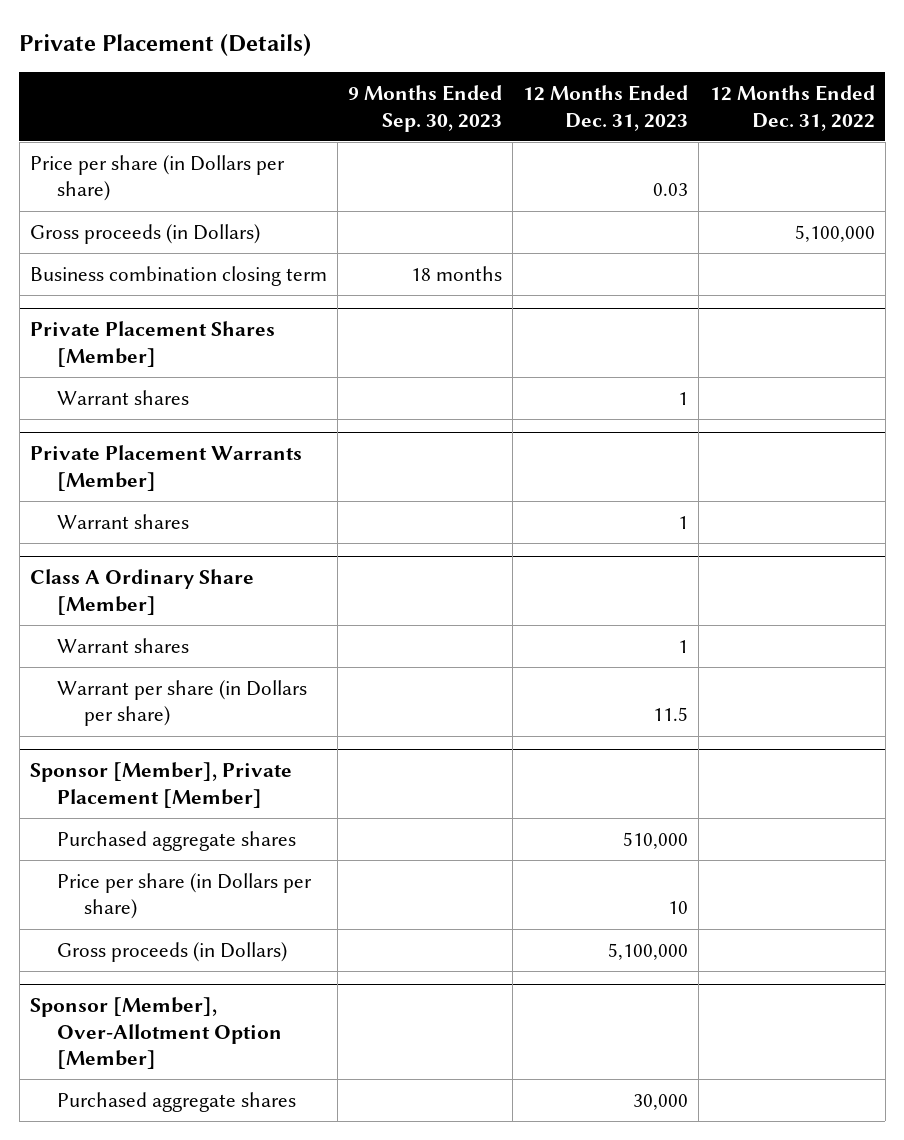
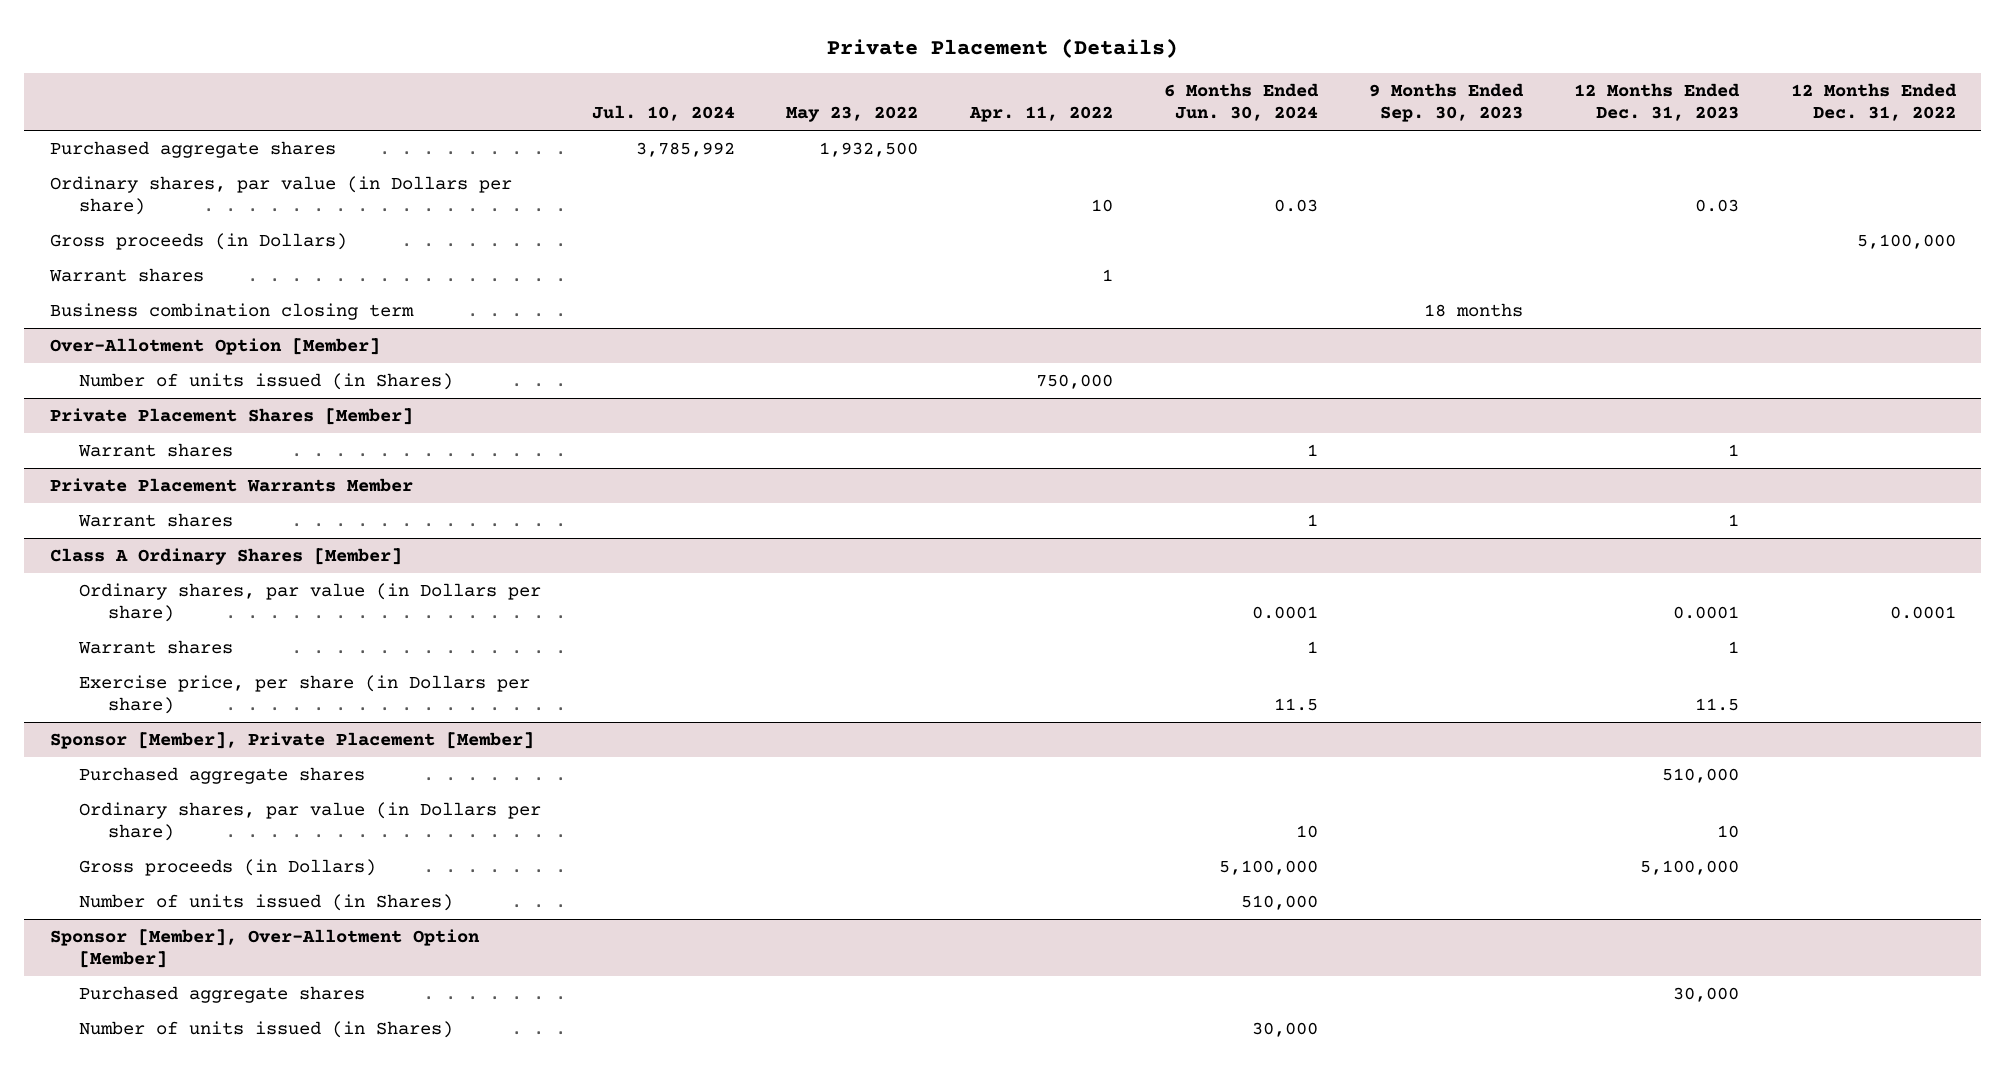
- | 9 Months Ended Sep. 30, 2023 | 12 Months Ended Dec. 31, 2023 | 12 Months Ended Dec. 31, 2022
+ | Jul. 10, 2024 | May 23, 2022 | Apr. 11, 2022 | 6 Months Ended Jun. 30, 2024 | 9 Months Ended Sep. 30, 2023 | 12 Months Ended Dec. 31, 2023 | 12 Months Ended Dec. 31, 2022
- Price per share (in Dollars per share) | | 0.03 |
+ Purchased aggregate shares | 3,785,992 | 1,932,500 | | | | |
+ Ordinary shares, par value (in Dollars per share) | | | 10 | 0.03 | | 0.03 |
+ Warrant shares | | | 1 | | | |
+ Over-Allotment Option [Member]
+ Number of units issued (in Shares) | | | 750,000 | | | |
- Private Placement Warrants [Member]
+ Private Placement Warrants Member
- Class A Ordinary Share [Member]
+ Class A Ordinary Shares [Member]
+ Ordinary shares, par value (in Dollars per share) | | | | 0.0001 | | 0.0001 | 0.0001
- Warrant per share (in Dollars per share) | | 11.5 |
+ Exercise price, per share (in Dollars per share) | | | | 11.5 | | 11.5 |
@ Sponsor [Member], Private Placement [Member]
- Price per share (in Dollars per share) | | 10 |
+ Ordinary shares, par value (in Dollars per share) | | | | 10 | | 10 |
+ Number of units issued (in Shares) | | | | 510,000 | | |
@ Sponsor [Member], Over-Allotment Option [Member]
+ Number of units issued (in Shares) | | | | 30,000 | | |

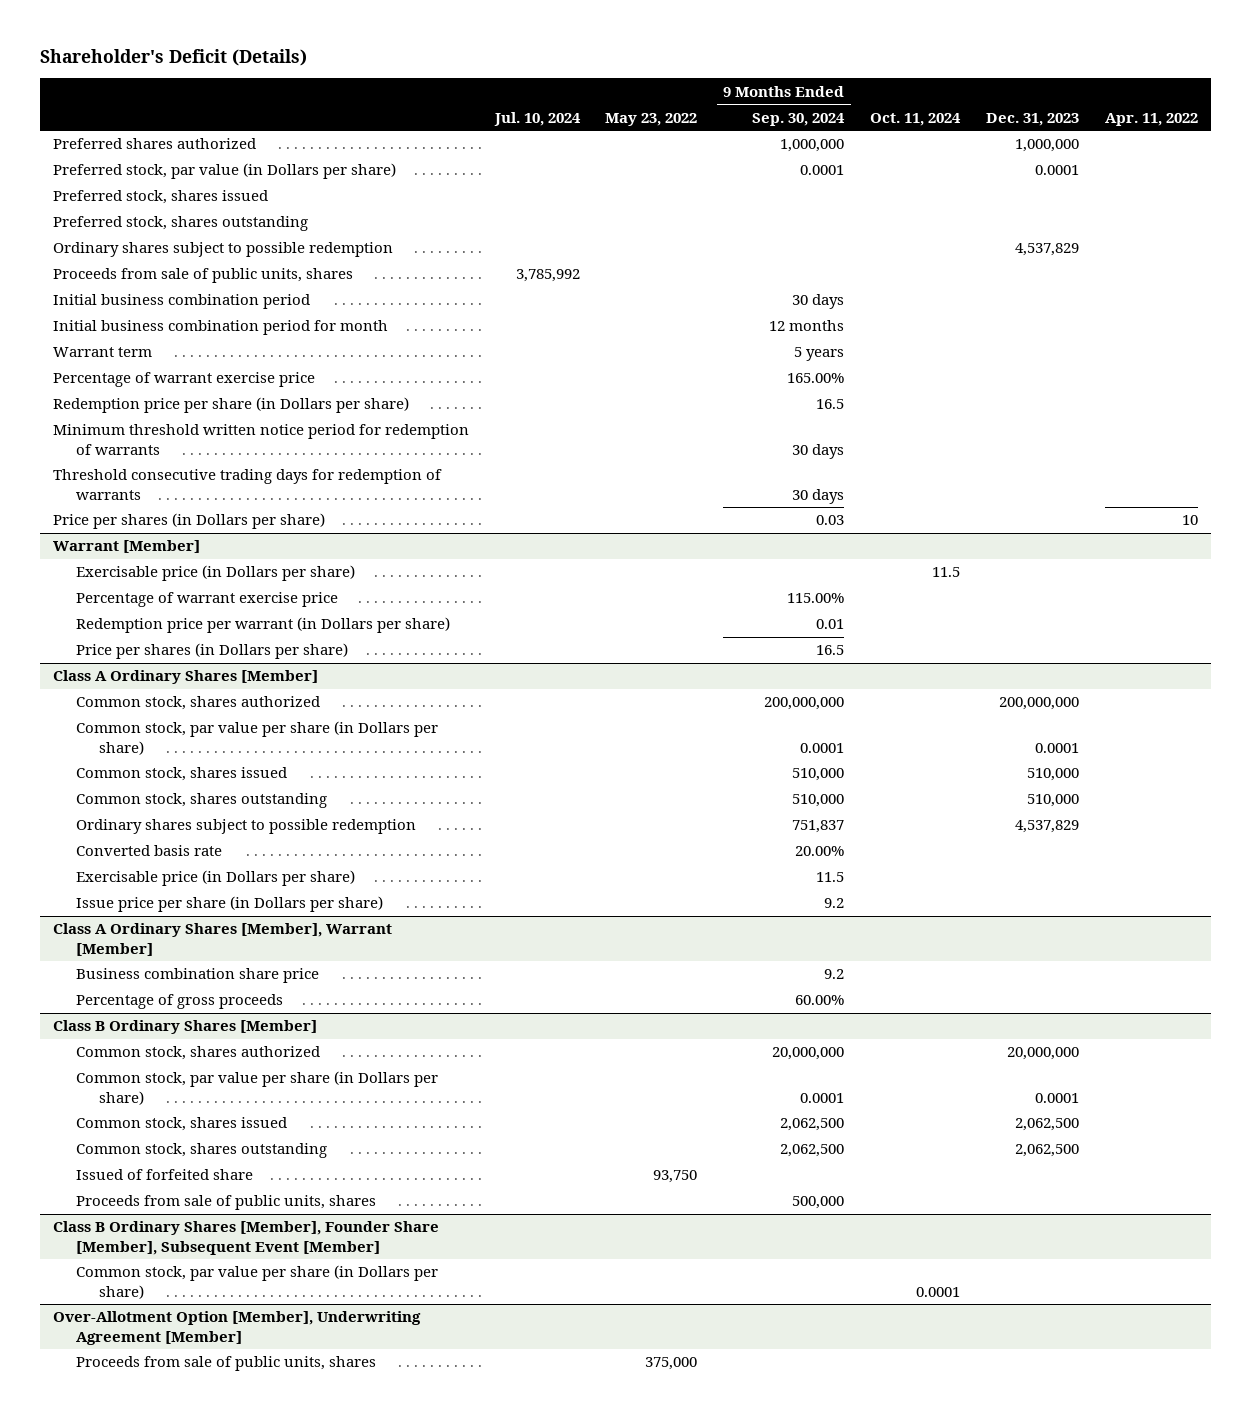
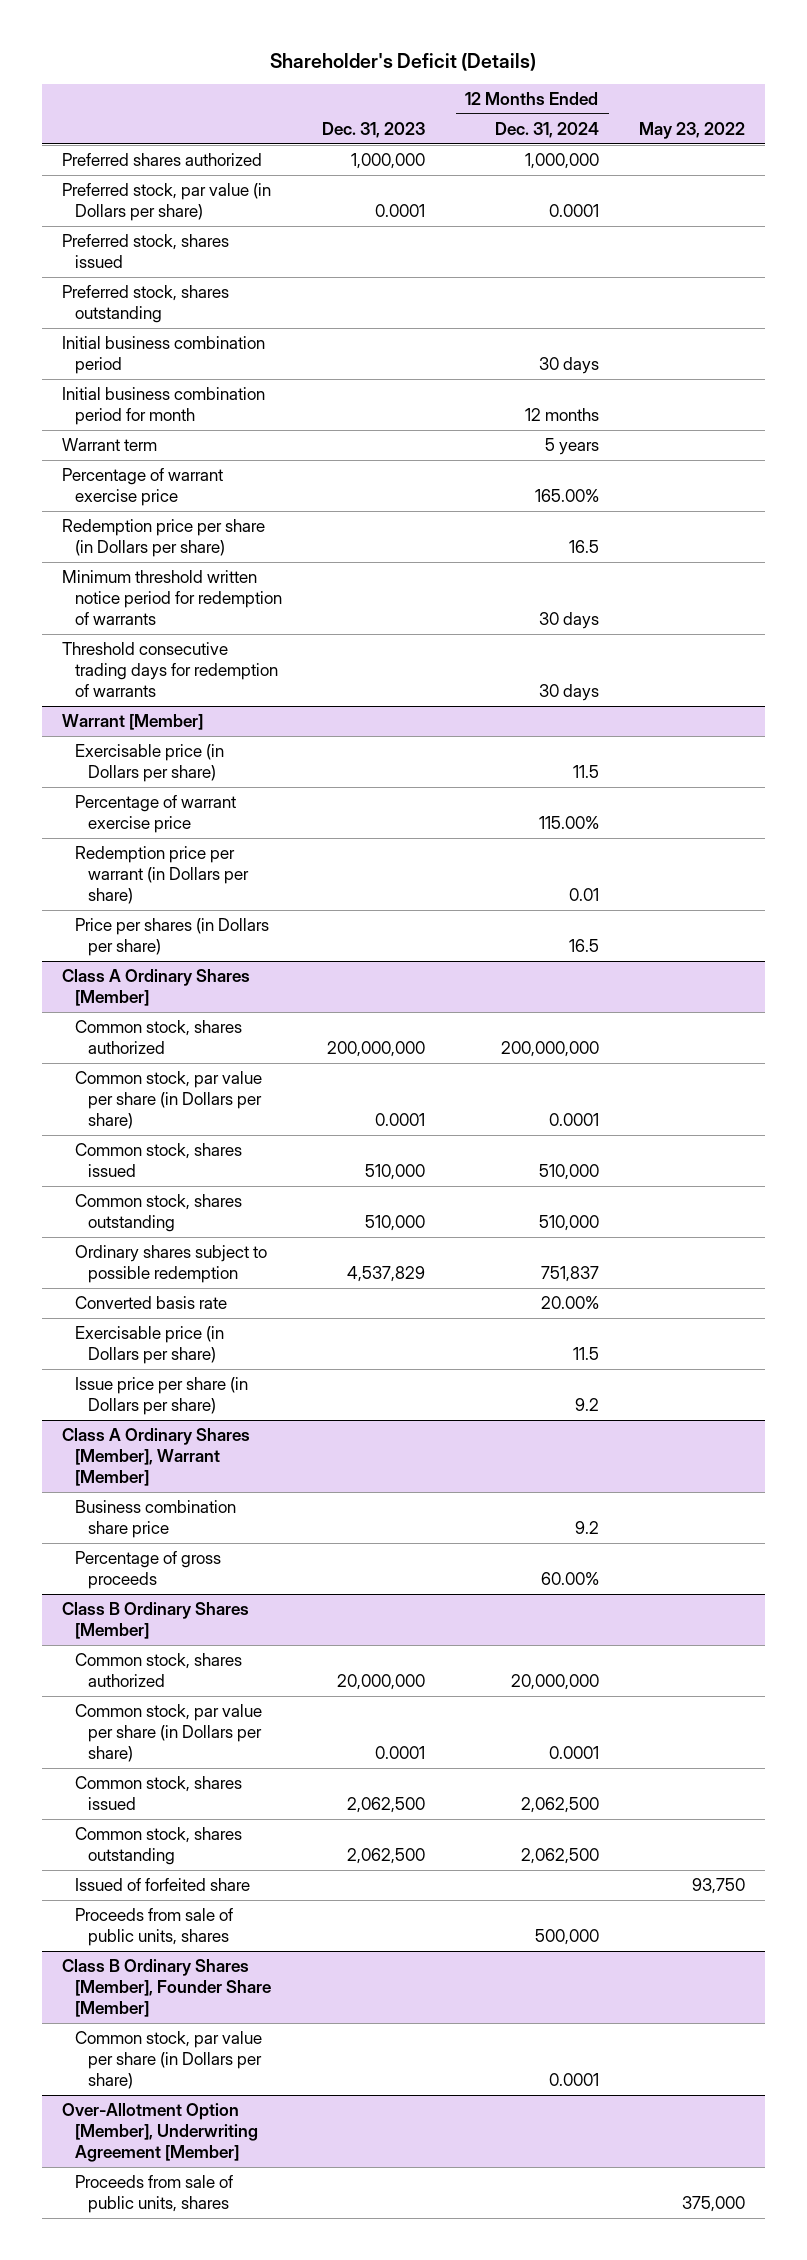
- | Jul. 10, 2024 | May 23, 2022 | 9 Months Ended Sep. 30, 2024 | Oct. 11, 2024 | Dec. 31, 2023 | Apr. 11, 2022
+ | Dec. 31, 2023 | 12 Months Ended Dec. 31, 2024 | May 23, 2022
- Ordinary shares subject to possible redemption | | | | | 4,537,829 |
- Proceeds from sale of public units, shares | 3,785,992 | | | | |
- Price per shares (in Dollars per share) | | | 0.03 | | | 10
- Class B Ordinary Shares [Member], Founder Share [Member], Subsequent Event [Member]
+ Class B Ordinary Shares [Member], Founder Share [Member]

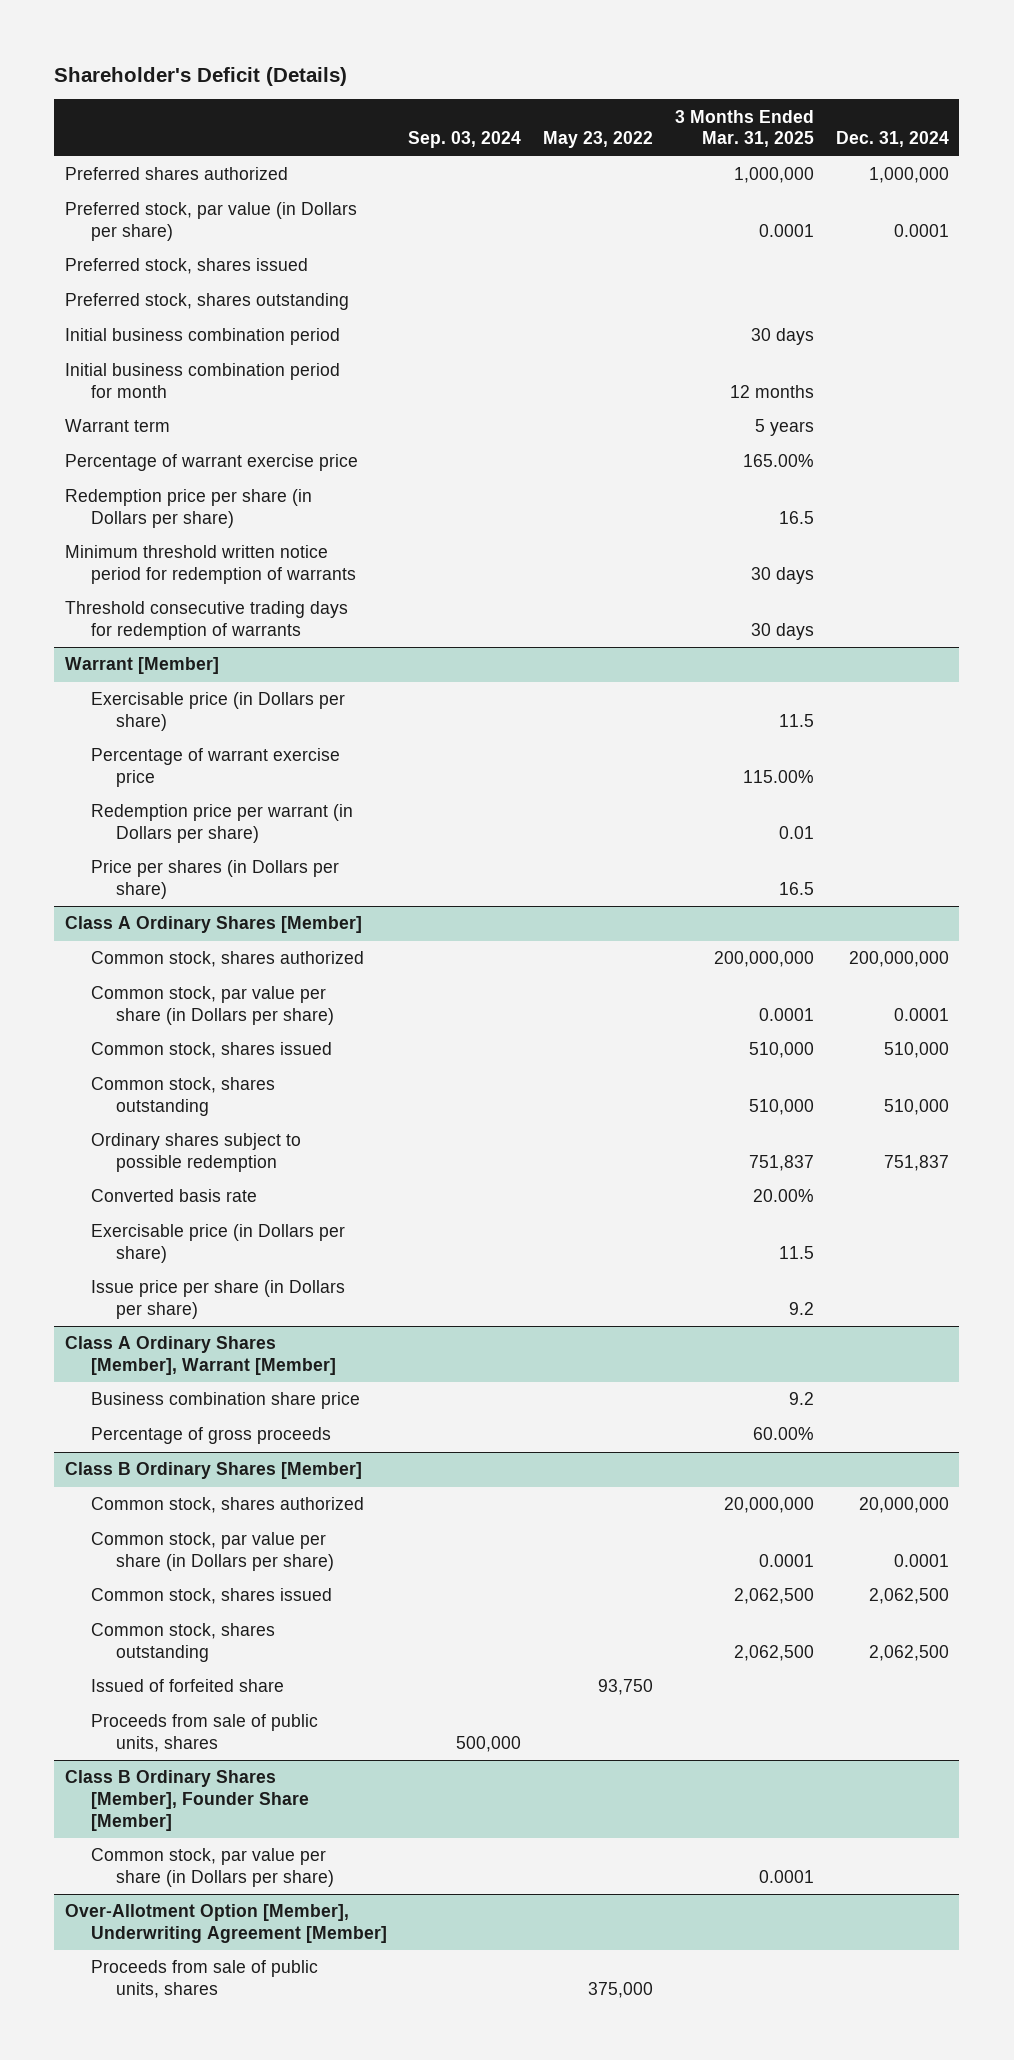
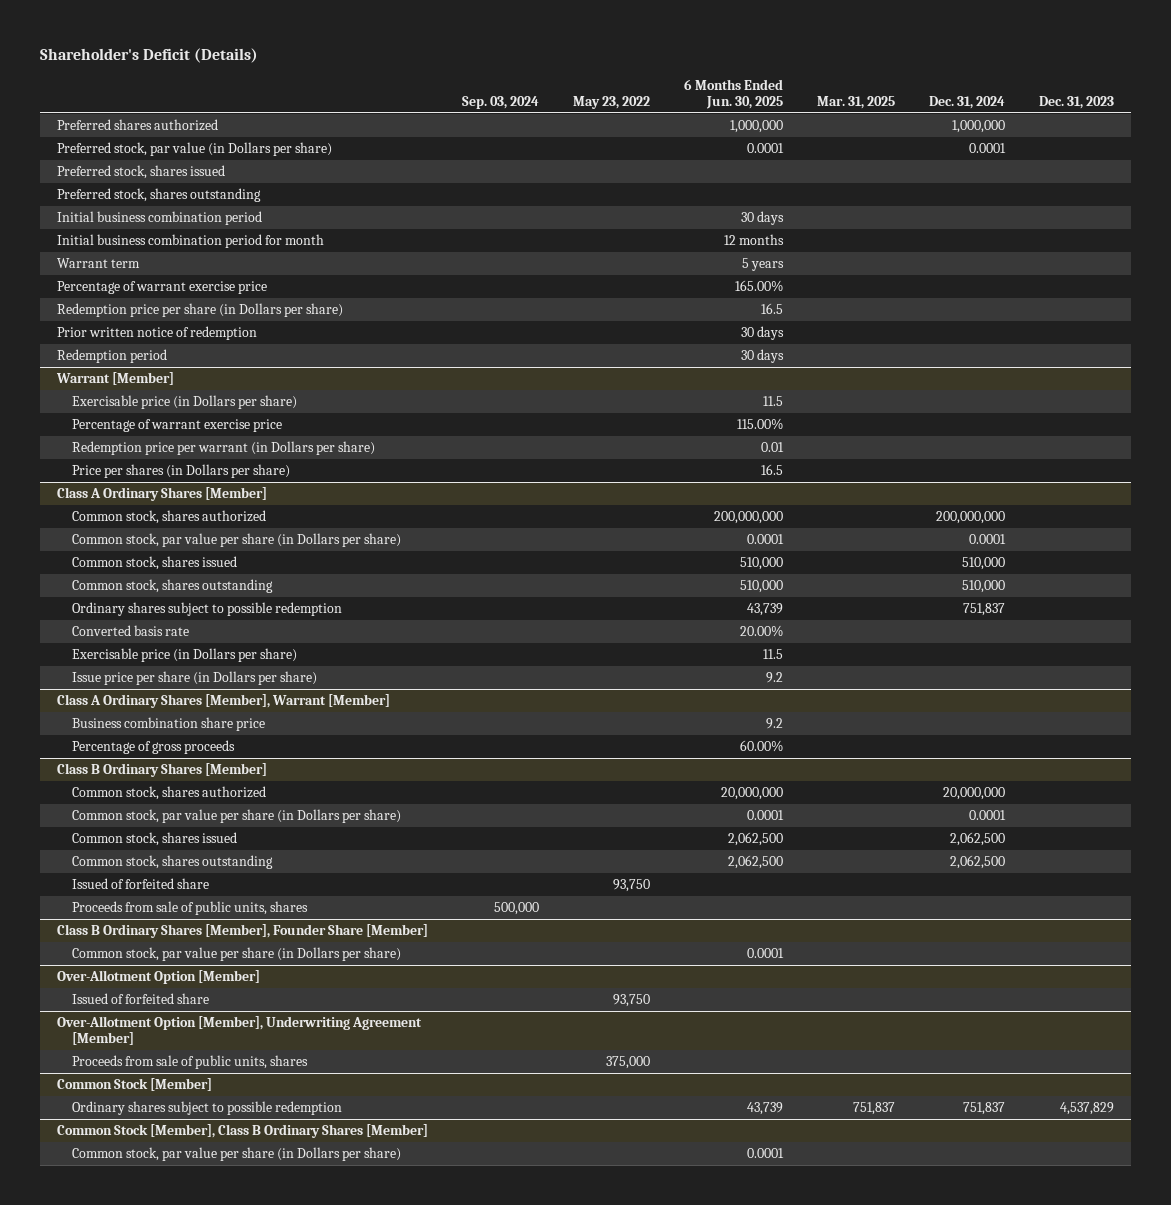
- | Sep. 03, 2024 | May 23, 2022 | 3 Months Ended Mar. 31, 2025 | Dec. 31, 2024
+ | Sep. 03, 2024 | May 23, 2022 | 6 Months Ended Jun. 30, 2025 | Mar. 31, 2025 | Dec. 31, 2024 | Dec. 31, 2023
- Minimum threshold written notice period for redemption of warrants | | | 30 days |
- Threshold consecutive trading days for redemption of warrants | | | 30 days |
+ Prior written notice of redemption | | | 30 days | | |
+ Redemption period | | | 30 days | | |
+ Over-Allotment Option [Member]
+ Issued of forfeited share | | 93,750 | | | |
+ Common Stock [Member]
+ Ordinary shares subject to possible redemption | | | 43,739 | 751,837 | 751,837 | 4,537,829
+ Common Stock [Member], Class B Ordinary Shares [Member]
+ Common stock, par value per share (in Dollars per share) | | | 0.0001 | | |

